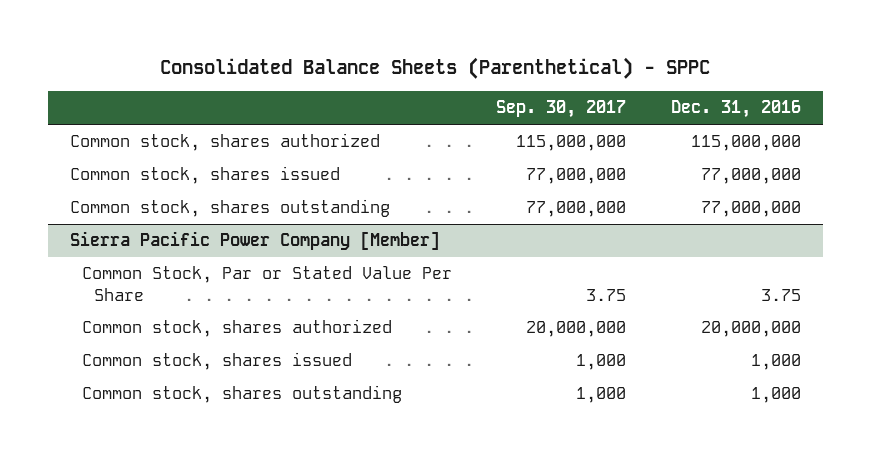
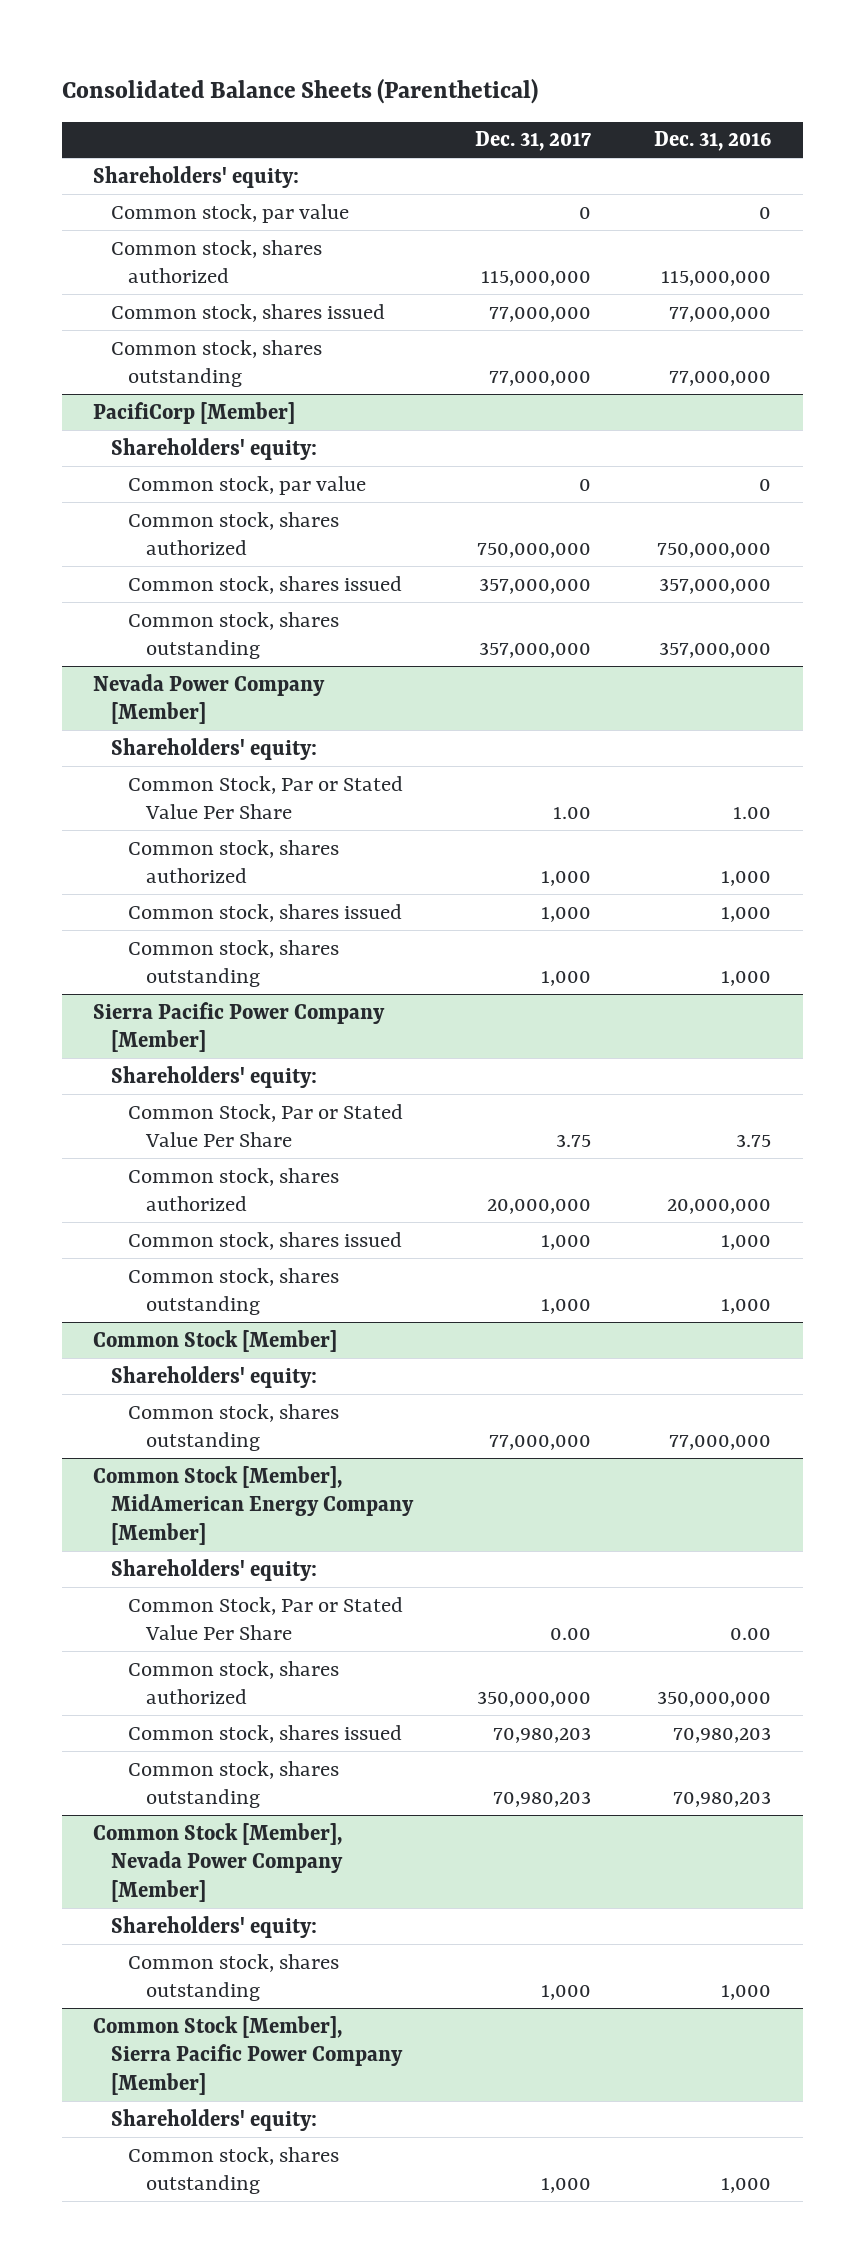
- Consolidated Balance Sheets (Parenthetical) - SPPC
+ Consolidated Balance Sheets (Parenthetical)
- | Sep. 30, 2017 | Dec. 31, 2016
+ | Dec. 31, 2017 | Dec. 31, 2016
+ Shareholders' equity:
+ Common stock, par value | 0 | 0
+ PacifiCorp [Member]
+ Shareholders' equity:
+ Common stock, par value | 0 | 0
+ Common stock, shares authorized | 750,000,000 | 750,000,000
+ Common stock, shares issued | 357,000,000 | 357,000,000
+ Common stock, shares outstanding | 357,000,000 | 357,000,000
+ Nevada Power Company [Member]
+ Shareholders' equity:
+ Common Stock, Par or Stated Value Per Share | 1.00 | 1.00
+ Common stock, shares authorized | 1,000 | 1,000
+ Common stock, shares issued | 1,000 | 1,000
+ Common stock, shares outstanding | 1,000 | 1,000
@ Sierra Pacific Power Company [Member]
+ Shareholders' equity:
+ Common Stock [Member]
+ Shareholders' equity:
+ Common stock, shares outstanding | 77,000,000 | 77,000,000
+ Common Stock [Member], MidAmerican Energy Company [Member]
+ Shareholders' equity:
+ Common Stock, Par or Stated Value Per Share | 0.00 | 0.00
+ Common stock, shares authorized | 350,000,000 | 350,000,000
+ Common stock, shares issued | 70,980,203 | 70,980,203
+ Common stock, shares outstanding | 70,980,203 | 70,980,203
+ Common Stock [Member], Nevada Power Company [Member]
+ Shareholders' equity:
+ Common stock, shares outstanding | 1,000 | 1,000
+ Common Stock [Member], Sierra Pacific Power Company [Member]
+ Shareholders' equity:
+ Common stock, shares outstanding | 1,000 | 1,000

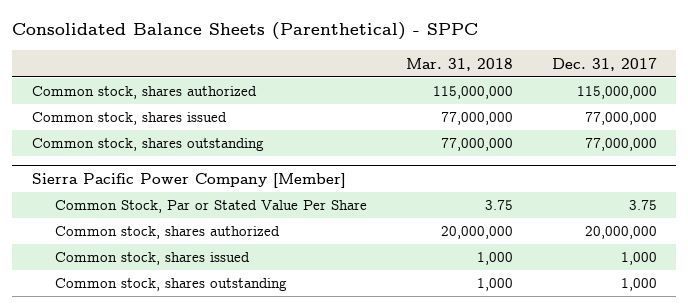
- Consolidated Balance Sheets (Parenthetical)
+ Consolidated Balance Sheets (Parenthetical) - SPPC
- | Dec. 31, 2017 | Dec. 31, 2016
+ | Mar. 31, 2018 | Dec. 31, 2017
- Shareholders' equity:
- Common stock, par value | 0 | 0
- PacifiCorp [Member]
- Shareholders' equity:
- Common stock, par value | 0 | 0
- Common stock, shares authorized | 750,000,000 | 750,000,000
- Common stock, shares issued | 357,000,000 | 357,000,000
- Common stock, shares outstanding | 357,000,000 | 357,000,000
- Nevada Power Company [Member]
- Shareholders' equity:
- Common Stock, Par or Stated Value Per Share | 1.00 | 1.00
- Common stock, shares authorized | 1,000 | 1,000
- Common stock, shares issued | 1,000 | 1,000
- Common stock, shares outstanding | 1,000 | 1,000
@ Sierra Pacific Power Company [Member]
- Shareholders' equity:
- Common Stock [Member]
- Shareholders' equity:
- Common stock, shares outstanding | 77,000,000 | 77,000,000
- Common Stock [Member], MidAmerican Energy Company [Member]
- Shareholders' equity:
- Common Stock, Par or Stated Value Per Share | 0.00 | 0.00
- Common stock, shares authorized | 350,000,000 | 350,000,000
- Common stock, shares issued | 70,980,203 | 70,980,203
- Common stock, shares outstanding | 70,980,203 | 70,980,203
- Common Stock [Member], Nevada Power Company [Member]
- Shareholders' equity:
- Common stock, shares outstanding | 1,000 | 1,000
- Common Stock [Member], Sierra Pacific Power Company [Member]
- Shareholders' equity:
- Common stock, shares outstanding | 1,000 | 1,000

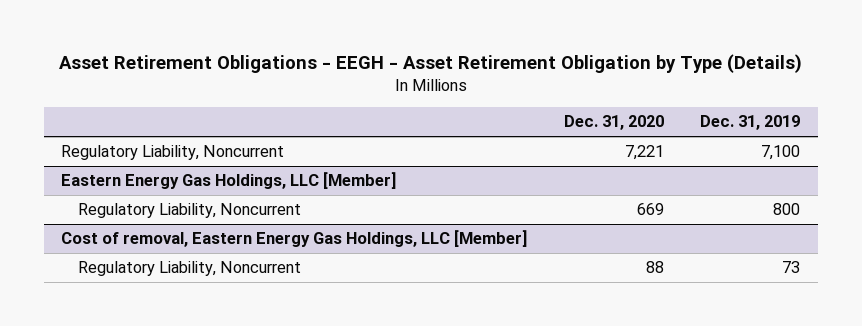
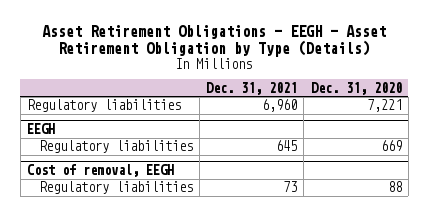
- | Dec. 31, 2020 | Dec. 31, 2019
+ | Dec. 31, 2021 | Dec. 31, 2020
- Regulatory Liability, Noncurrent | 7,221 | 7,100
- Eastern Energy Gas Holdings, LLC [Member]
- Regulatory Liability, Noncurrent | 669 | 800
- Cost of removal, Eastern Energy Gas Holdings, LLC [Member]
- Regulatory Liability, Noncurrent | 88 | 73
+ Regulatory liabilities | 6,960 | 7,221
+ EEGH
+ Regulatory liabilities | 645 | 669
+ Cost of removal, EEGH
+ Regulatory liabilities | 73 | 88

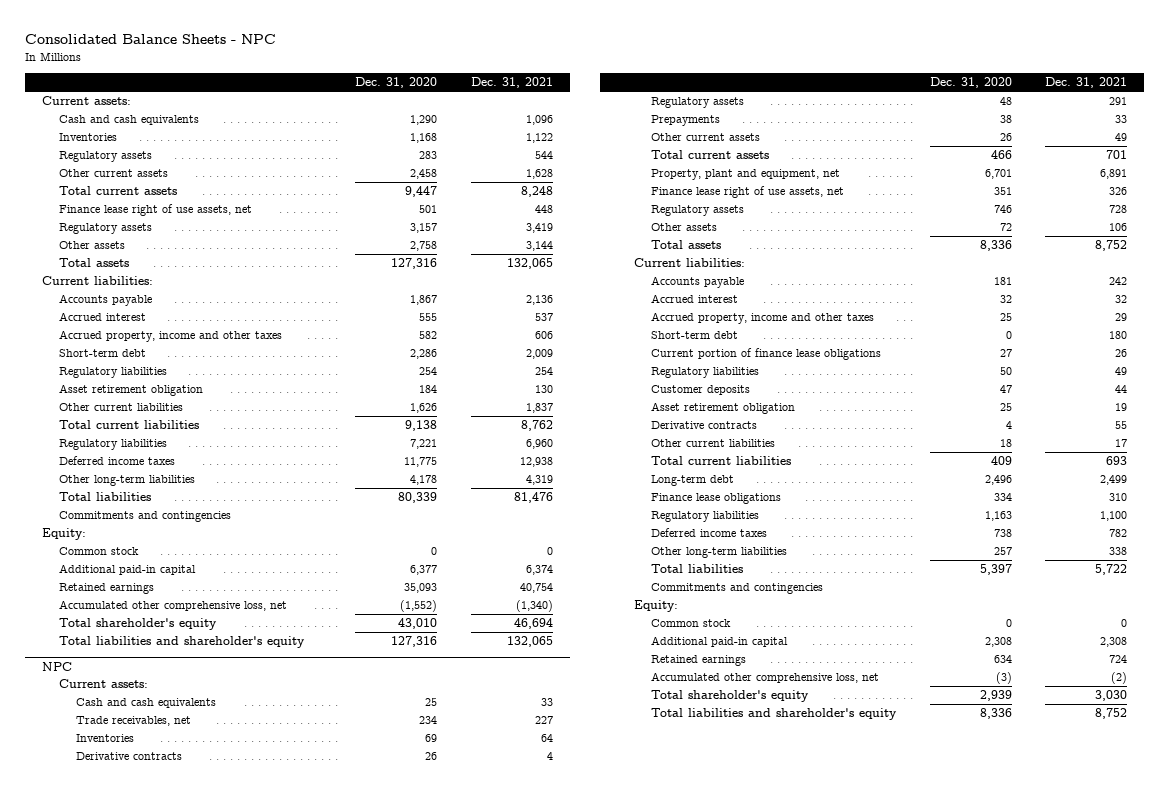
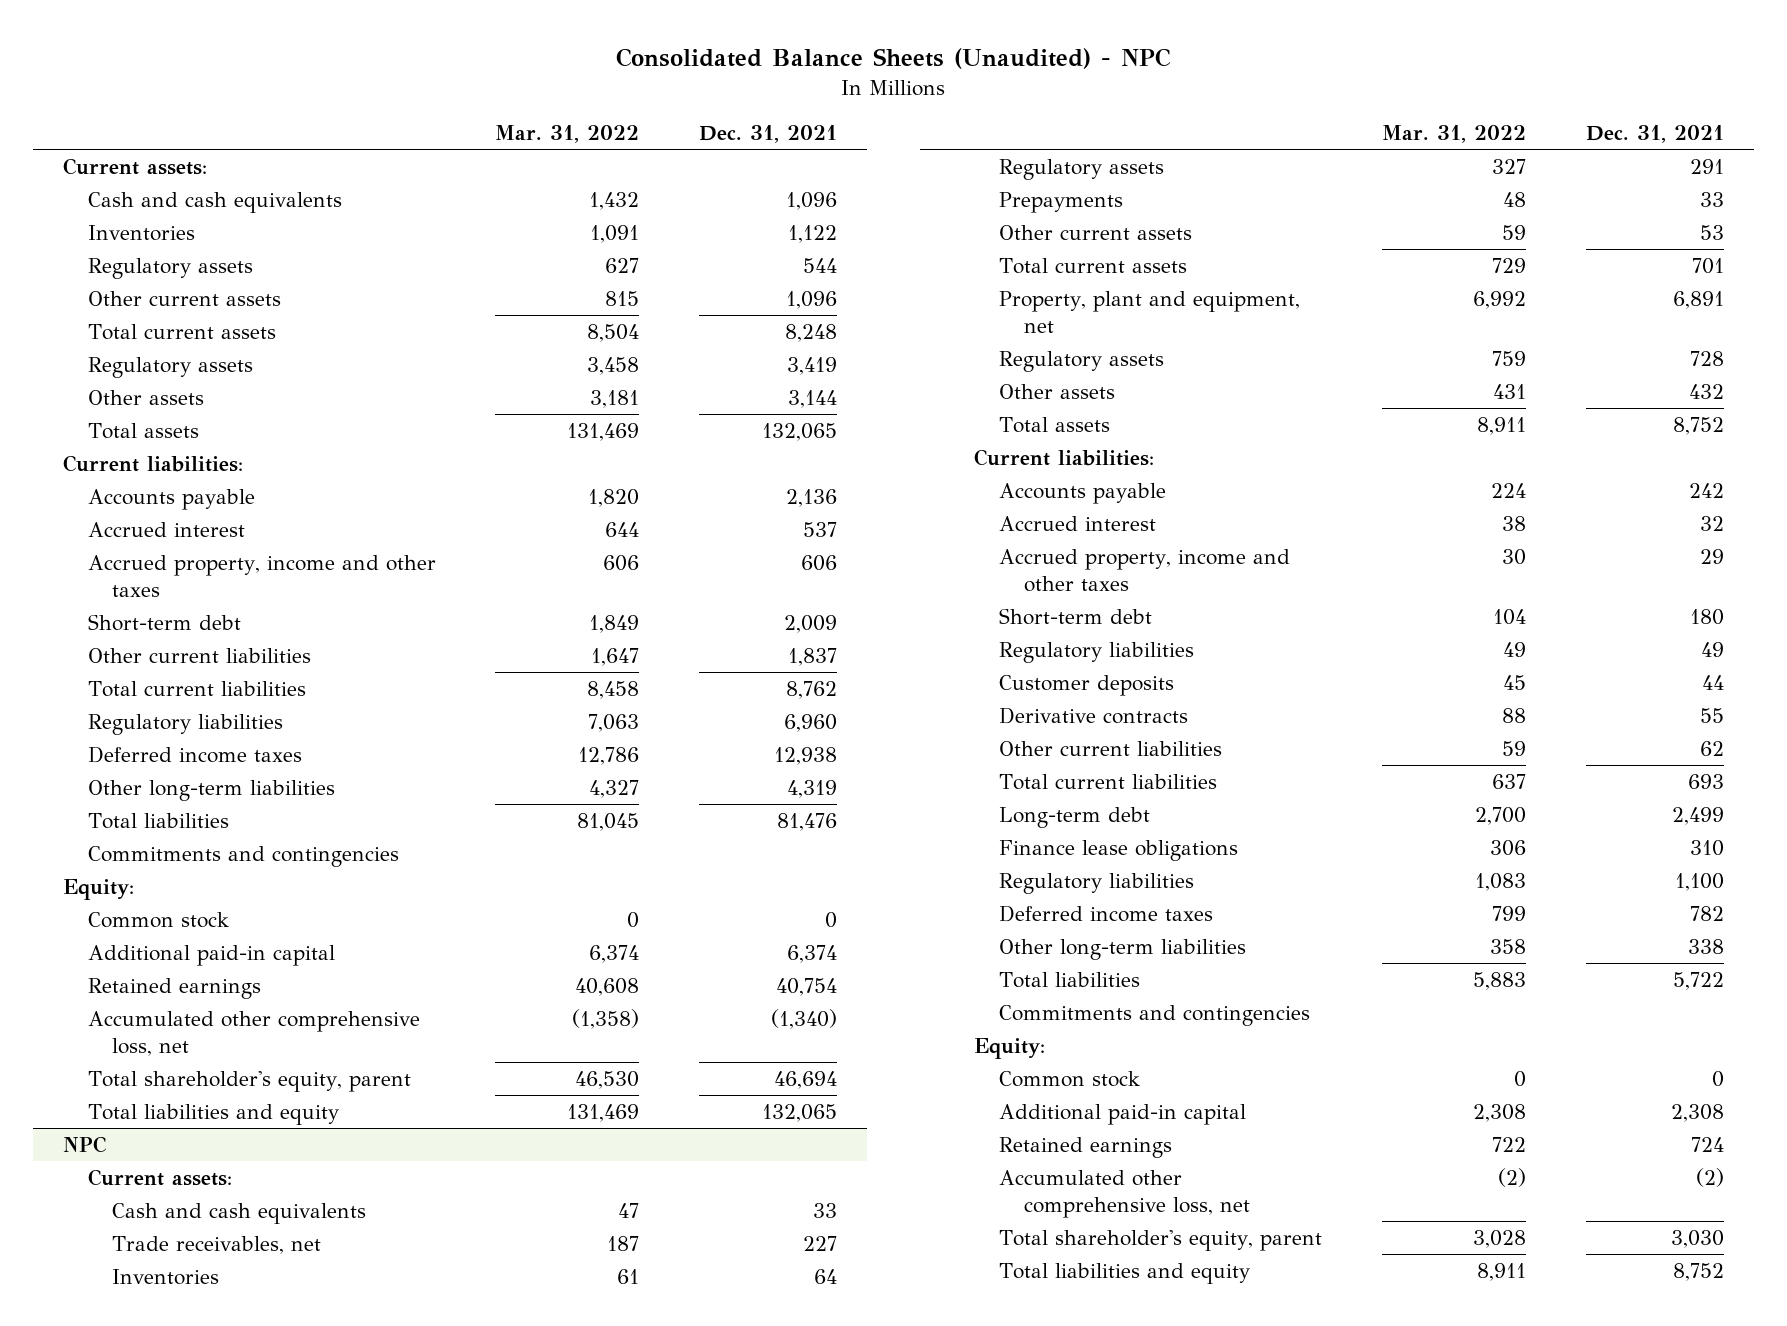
- Consolidated Balance Sheets - NPC
+ Consolidated Balance Sheets (Unaudited) - NPC
- | Dec. 31, 2020 | Dec. 31, 2021
+ | Mar. 31, 2022 | Dec. 31, 2021
- Other current assets | 2,458 | 1,628
+ Other current assets | 815 | 1,096
- Finance lease right of use assets, net | 501 | 448
- Regulatory liabilities | 254 | 254
- Asset retirement obligation | 184 | 130
- Total shareholder's equity | 43,010 | 46,694
- Total liabilities and shareholder's equity | 127,316 | 132,065
+ Total shareholder's equity, parent | 46,530 | 46,694
+ Total liabilities and equity | 131,469 | 132,065
@ NPC
- Derivative contracts | 26 | 4
- Other current assets | 26 | 49
+ Other current assets | 59 | 53
- Finance lease right of use assets, net | 351 | 326
- Other assets | 72 | 106
+ Other assets | 431 | 432
- Current portion of finance lease obligations | 27 | 26
- Asset retirement obligation | 25 | 19
- Other current liabilities | 18 | 17
+ Other current liabilities | 59 | 62
- Total shareholder's equity | 2,939 | 3,030
- Total liabilities and shareholder's equity | 8,336 | 8,752
+ Total shareholder's equity, parent | 3,028 | 3,030
+ Total liabilities and equity | 8,911 | 8,752

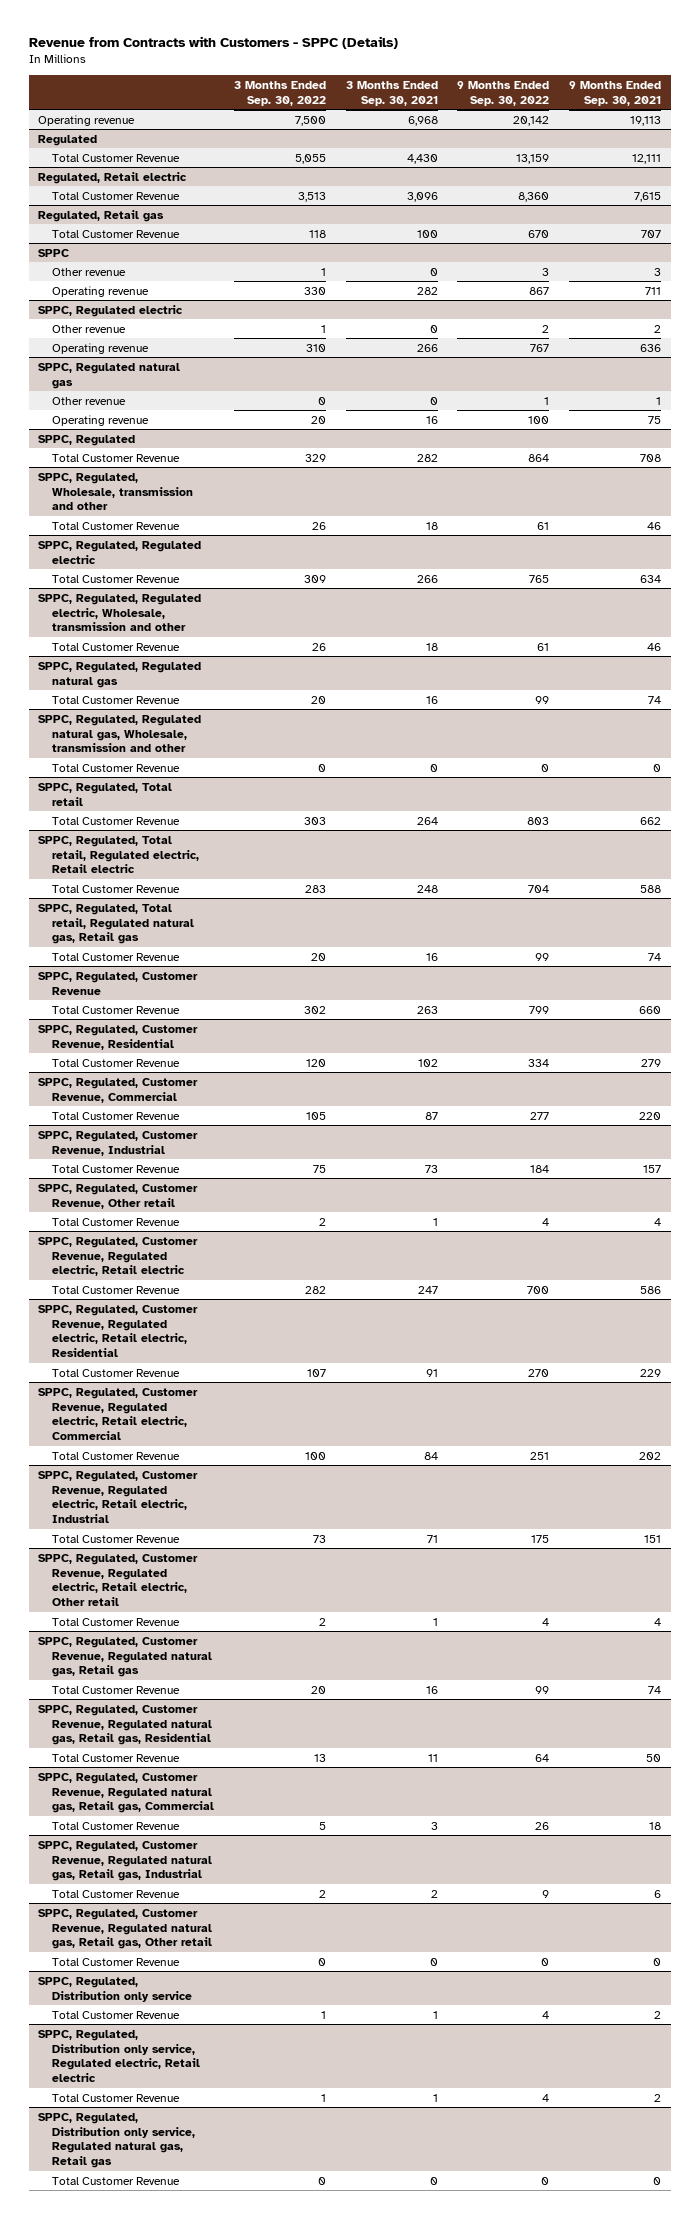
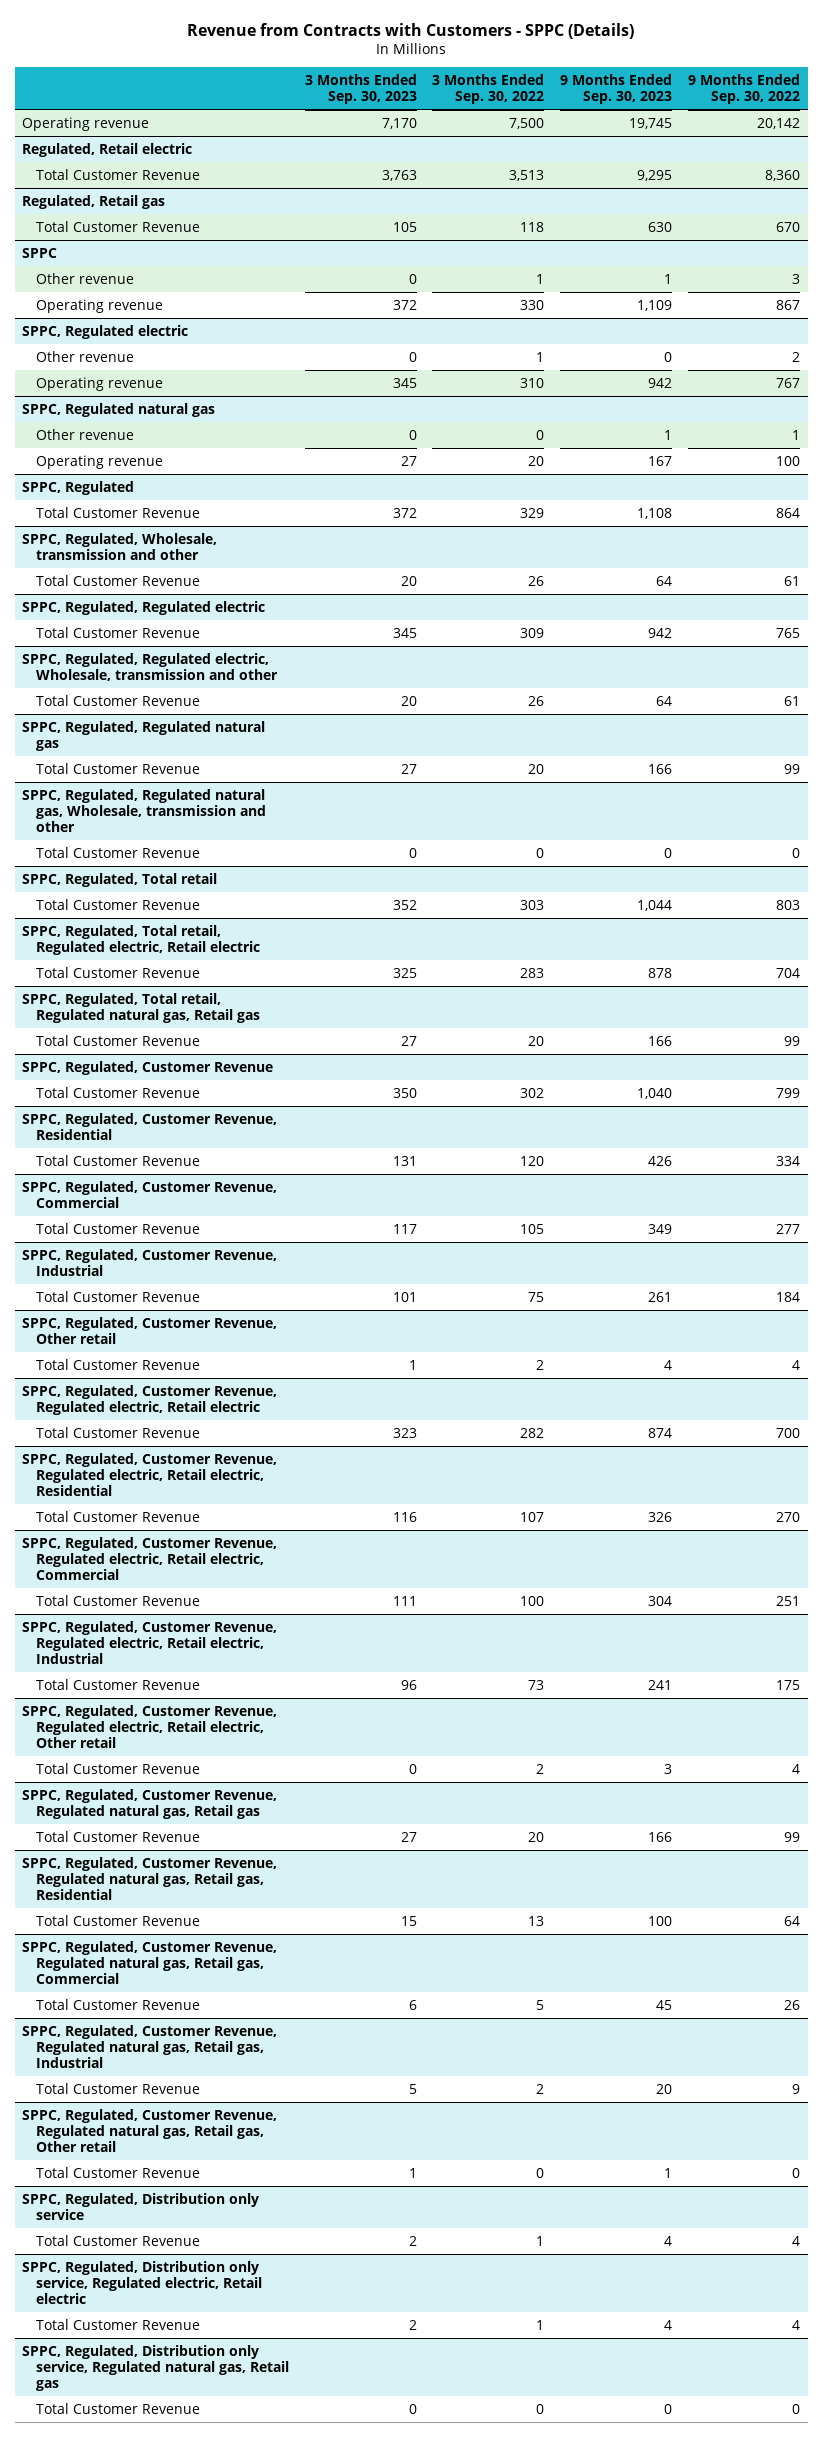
- | 3 Months Ended Sep. 30, 2022 | 3 Months Ended Sep. 30, 2021 | 9 Months Ended Sep. 30, 2022 | 9 Months Ended Sep. 30, 2021
+ | 3 Months Ended Sep. 30, 2023 | 3 Months Ended Sep. 30, 2022 | 9 Months Ended Sep. 30, 2023 | 9 Months Ended Sep. 30, 2022
- Regulated
- Total Customer Revenue | 5,055 | 4,430 | 13,159 | 12,111

